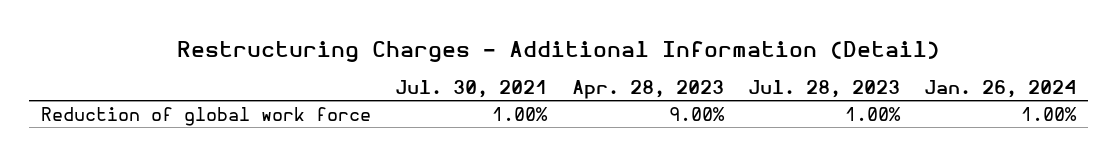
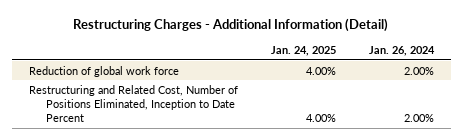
- | Jul. 30, 2021 | Apr. 28, 2023 | Jul. 28, 2023 | Jan. 26, 2024
+ | Jan. 24, 2025 | Jan. 26, 2024
- Reduction of global work force | 1.00% | 9.00% | 1.00% | 1.00%
+ Reduction of global work force | 4.00% | 2.00%
+ Restructuring and Related Cost, Number of Positions Eliminated, Inception to Date Percent | 4.00% | 2.00%

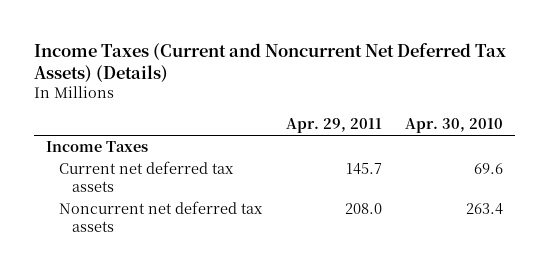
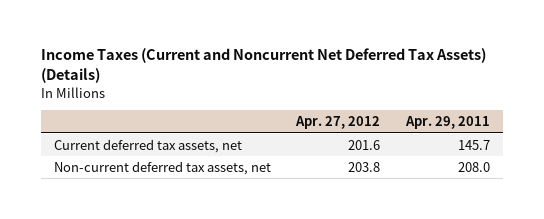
- | Apr. 29, 2011 | Apr. 30, 2010
+ | Apr. 27, 2012 | Apr. 29, 2011
- Income Taxes
- Current net deferred tax assets | 145.7 | 69.6
- Noncurrent net deferred tax assets | 208.0 | 263.4
+ Current deferred tax assets, net | 201.6 | 145.7
+ Non-current deferred tax assets, net | 203.8 | 208.0

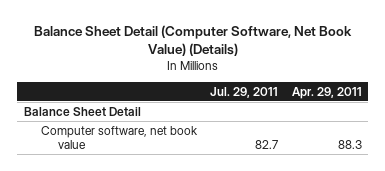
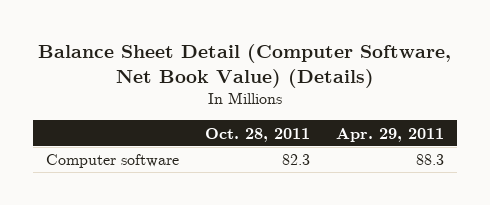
- | Jul. 29, 2011 | Apr. 29, 2011
+ | Oct. 28, 2011 | Apr. 29, 2011
- Balance Sheet Detail
- Computer software, net book value | 82.7 | 88.3
+ Computer software | 82.3 | 88.3

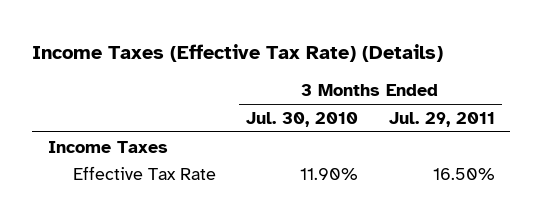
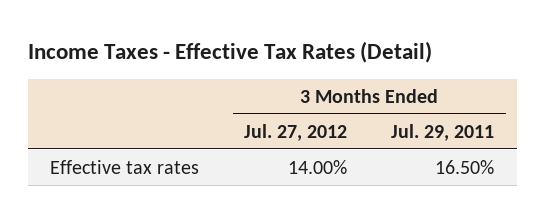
- Income Taxes (Effective Tax Rate) (Details)
+ Income Taxes - Effective Tax Rates (Detail)
- | 3 Months Ended Jul. 30, 2010 | 3 Months Ended Jul. 29, 2011
+ | 3 Months Ended Jul. 27, 2012 | 3 Months Ended Jul. 29, 2011
- Income Taxes
- Effective Tax Rate | 11.90% | 16.50%
+ Effective tax rates | 14.00% | 16.50%

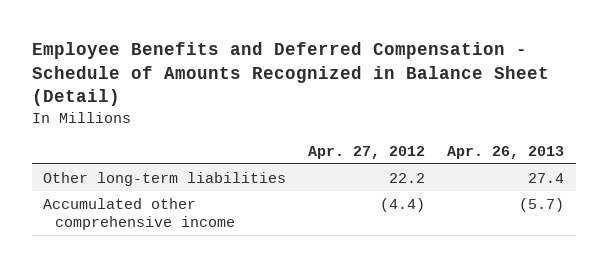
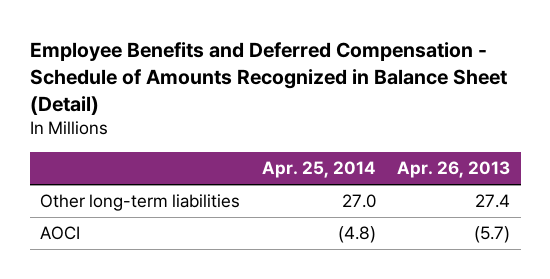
- | Apr. 27, 2012 | Apr. 26, 2013
+ | Apr. 25, 2014 | Apr. 26, 2013
- Accumulated other comprehensive income | (4.4) | (5.7)
+ AOCI | (4.8) | (5.7)

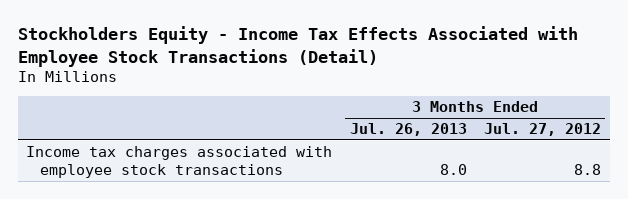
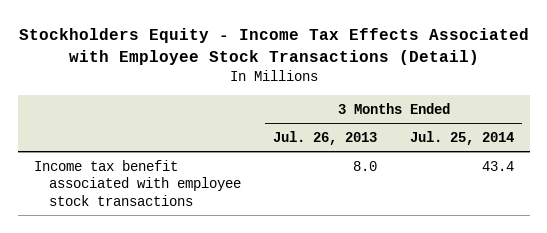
- | 3 Months Ended Jul. 26, 2013 | 3 Months Ended Jul. 27, 2012
+ | 3 Months Ended Jul. 26, 2013 | 3 Months Ended Jul. 25, 2014
- Income tax charges associated with employee stock transactions | 8.0 | 8.8
+ Income tax benefit associated with employee stock transactions | 8.0 | 43.4

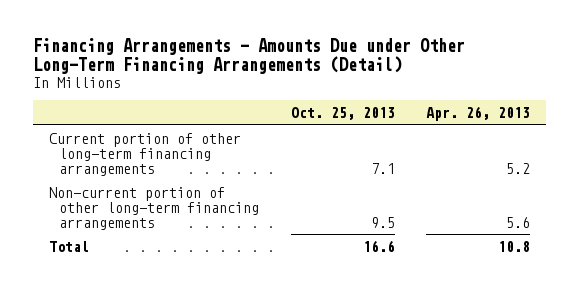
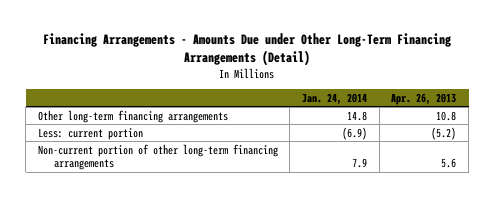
- | Oct. 25, 2013 | Apr. 26, 2013
+ | Jan. 24, 2014 | Apr. 26, 2013
- Current portion of other long-term financing arrangements | 7.1 | 5.2
+ Other long-term financing arrangements | 14.8 | 10.8
+ Less: current portion | (6.9) | (5.2)
- Total | 16.6 | 10.8

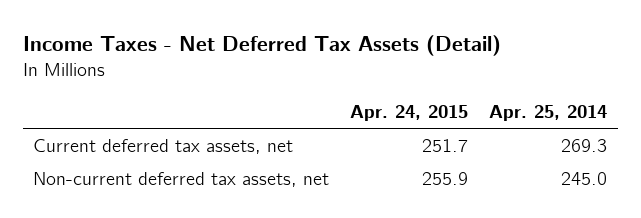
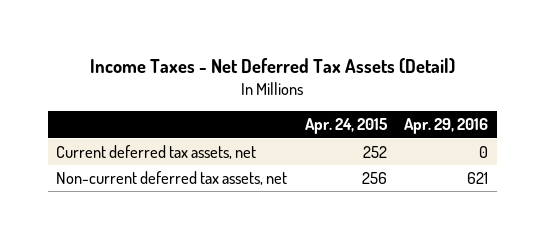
- | Apr. 24, 2015 | Apr. 25, 2014
+ | Apr. 24, 2015 | Apr. 29, 2016
- Current deferred tax assets, net | 251.7 | 269.3
- Non-current deferred tax assets, net | 255.9 | 245.0
+ Current deferred tax assets, net | 252 | 0
+ Non-current deferred tax assets, net | 256 | 621

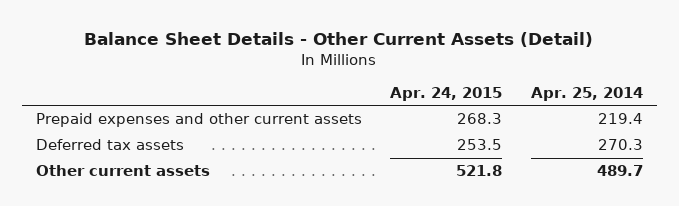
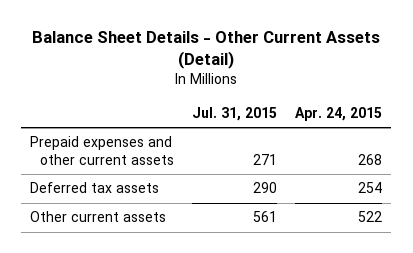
- | Apr. 24, 2015 | Apr. 25, 2014
+ | Jul. 31, 2015 | Apr. 24, 2015
- Prepaid expenses and other current assets | 268.3 | 219.4
- Deferred tax assets | 253.5 | 270.3
- Other current assets | 521.8 | 489.7
+ Prepaid expenses and other current assets | 271 | 268
+ Deferred tax assets | 290 | 254
+ Other current assets | 561 | 522

